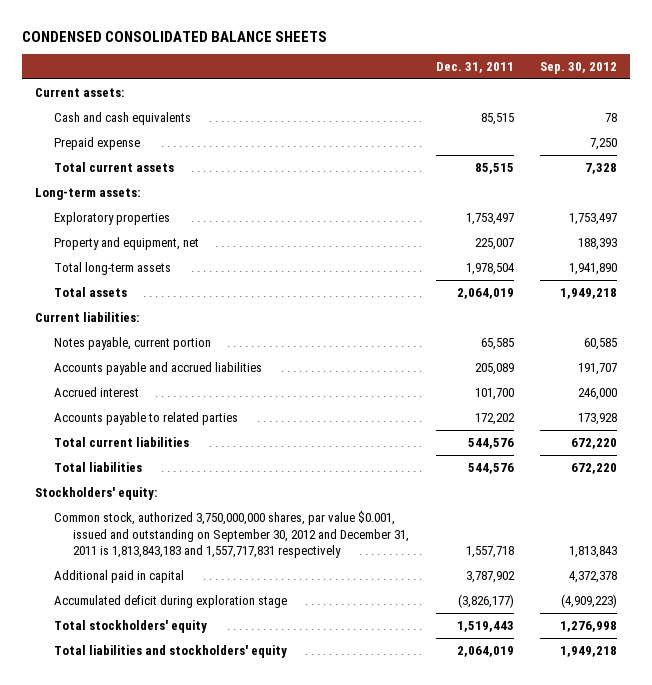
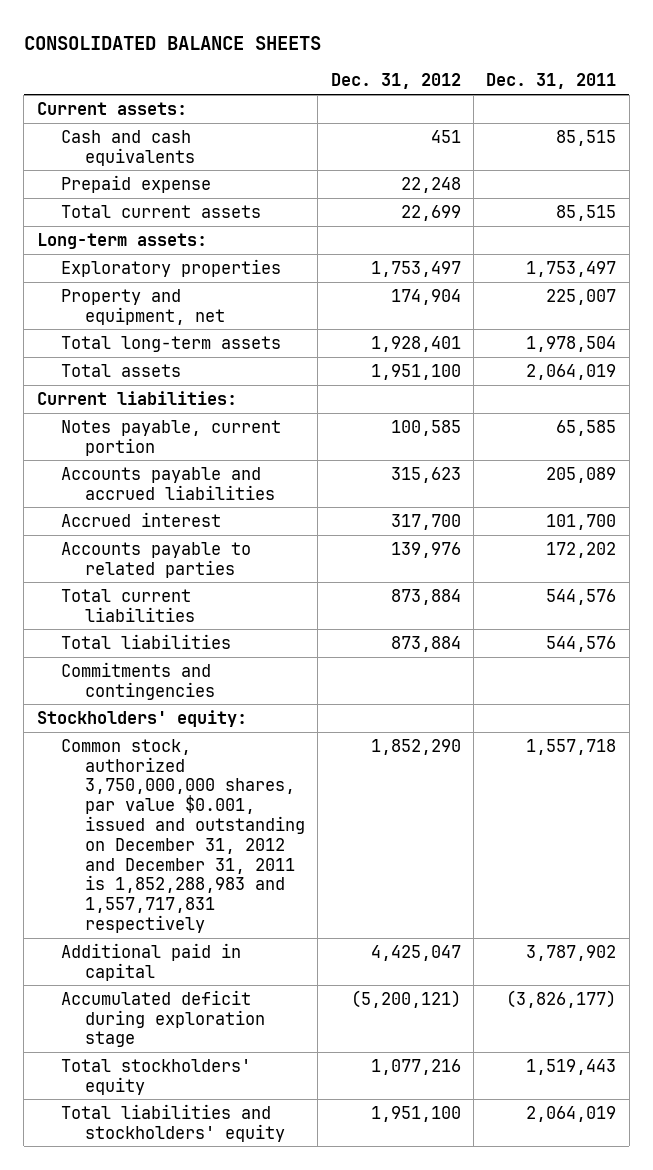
- CONDENSED CONSOLIDATED BALANCE SHEETS
+ CONSOLIDATED BALANCE SHEETS
- | Dec. 31, 2011 | Sep. 30, 2012
+ | Dec. 31, 2012 | Dec. 31, 2011
+ Commitments and contingencies
- Common stock, authorized 3,750,000,000 shares, par value $0.001, issued and outstanding on September 30, 2012 and December 31, 2011 is 1,813,843,183 and 1,557,717,831 respectively | 1,557,718 | 1,813,843
+ Common stock, authorized 3,750,000,000 shares, par value $0.001, issued and outstanding on December 31, 2012 and December 31, 2011 is 1,852,288,983 and 1,557,717,831 respectively | 1,852,290 | 1,557,718

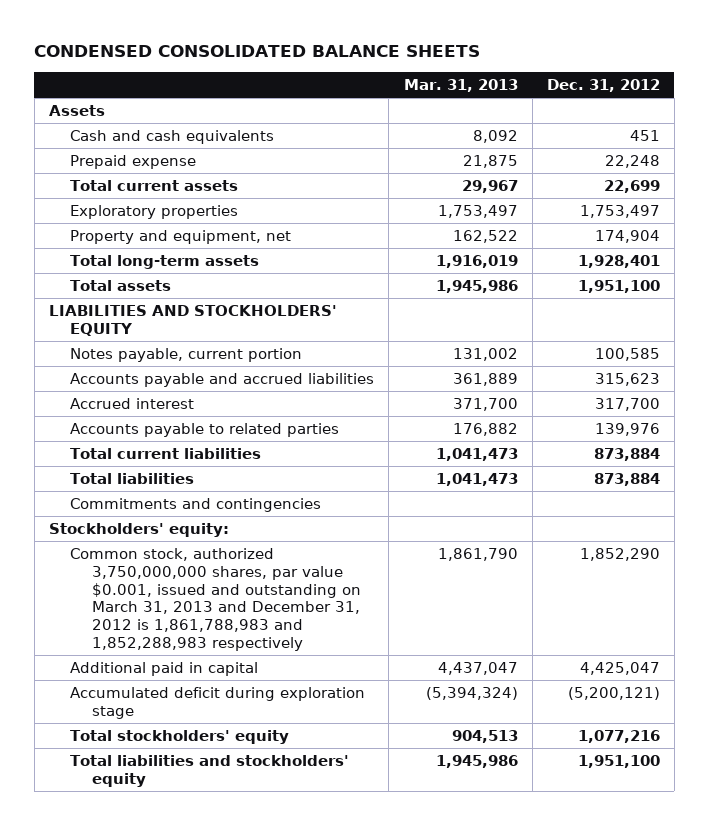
- CONSOLIDATED BALANCE SHEETS
+ CONDENSED CONSOLIDATED BALANCE SHEETS
- | Dec. 31, 2012 | Dec. 31, 2011
+ | Mar. 31, 2013 | Dec. 31, 2012
- Current assets:
+ Assets
- Long-term assets:
- Current liabilities:
+ LIABILITIES AND STOCKHOLDERS' EQUITY
- Common stock, authorized 3,750,000,000 shares, par value $0.001, issued and outstanding on December 31, 2012 and December 31, 2011 is 1,852,288,983 and 1,557,717,831 respectively | 1,852,290 | 1,557,718
+ Common stock, authorized 3,750,000,000 shares, par value $0.001, issued and outstanding on March 31, 2013 and December 31, 2012 is 1,861,788,983 and 1,852,288,983 respectively | 1,861,790 | 1,852,290

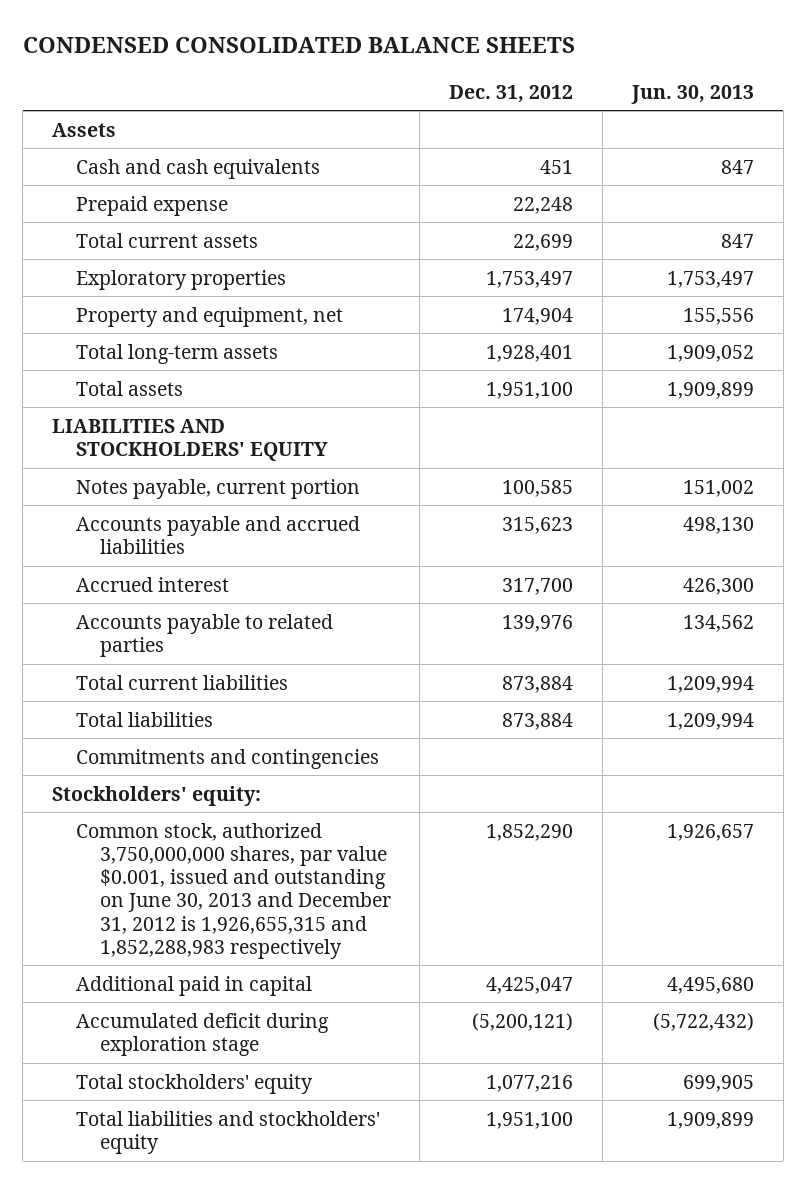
- | Mar. 31, 2013 | Dec. 31, 2012
+ | Dec. 31, 2012 | Jun. 30, 2013
- Common stock, authorized 3,750,000,000 shares, par value $0.001, issued and outstanding on March 31, 2013 and December 31, 2012 is 1,861,788,983 and 1,852,288,983 respectively | 1,861,790 | 1,852,290
+ Common stock, authorized 3,750,000,000 shares, par value $0.001, issued and outstanding on June 30, 2013 and December 31, 2012 is 1,926,655,315 and 1,852,288,983 respectively | 1,852,290 | 1,926,657

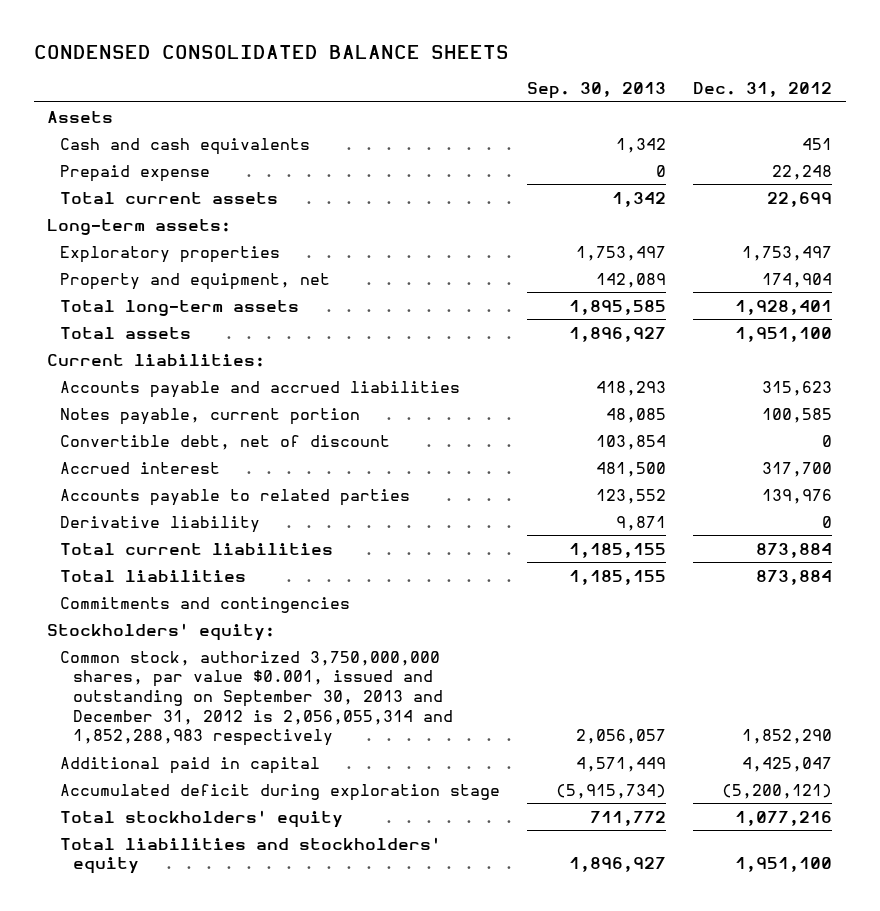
- | Dec. 31, 2012 | Jun. 30, 2013
+ | Sep. 30, 2013 | Dec. 31, 2012
+ Long-term assets:
- LIABILITIES AND STOCKHOLDERS' EQUITY
+ Current liabilities:
moved down: Notes payable, current portion | 48,085 | 100,585
+ Convertible debt, net of discount | 103,854 | 0
+ Derivative liability | 9,871 | 0
- Common stock, authorized 3,750,000,000 shares, par value $0.001, issued and outstanding on June 30, 2013 and December 31, 2012 is 1,926,655,315 and 1,852,288,983 respectively | 1,852,290 | 1,926,657
+ Common stock, authorized 3,750,000,000 shares, par value $0.001, issued and outstanding on September 30, 2013 and December 31, 2012 is 2,056,055,314 and 1,852,288,983 respectively | 2,056,057 | 1,852,290

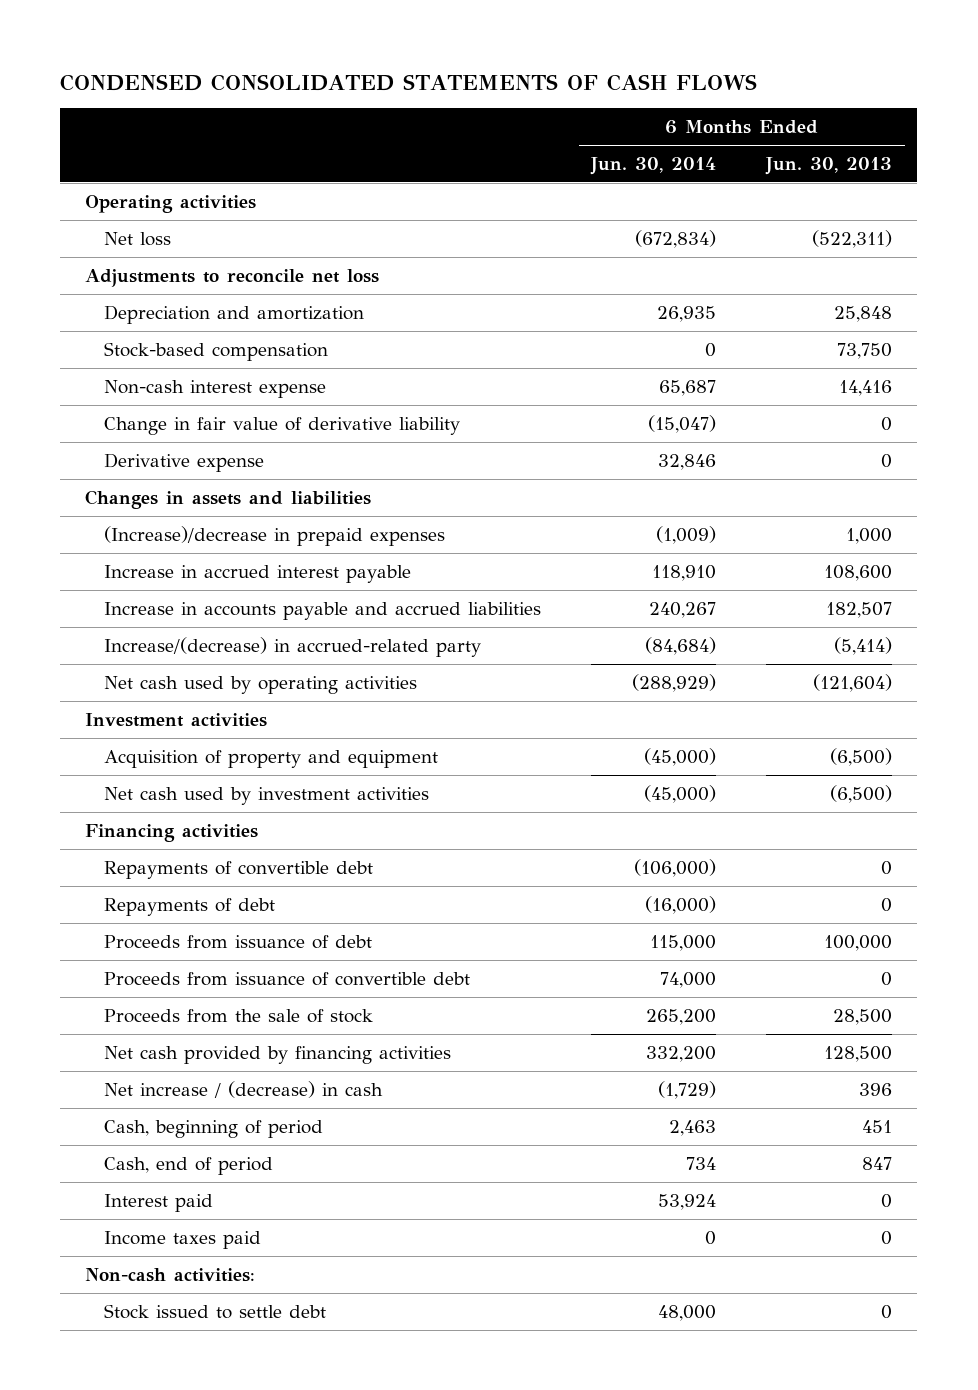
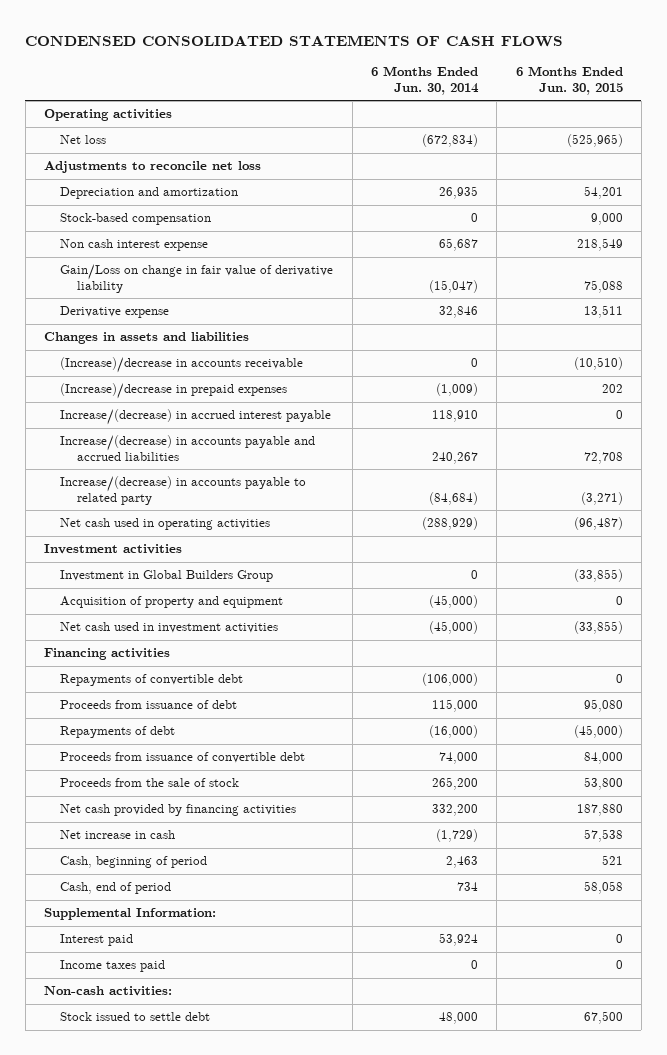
- | 6 Months Ended Jun. 30, 2014 | 6 Months Ended Jun. 30, 2013
+ | 6 Months Ended Jun. 30, 2014 | 6 Months Ended Jun. 30, 2015
- Non-cash interest expense | 65,687 | 14,416
- Change in fair value of derivative liability | (15,047) | 0
+ Non cash interest expense | 65,687 | 218,549
+ Gain/Loss on change in fair value of derivative liability | (15,047) | 75,088
+ (Increase)/decrease in accounts receivable | 0 | (10,510)
- Increase in accrued interest payable | 118,910 | 108,600
- Increase in accounts payable and accrued liabilities | 240,267 | 182,507
- Increase/(decrease) in accrued-related party | (84,684) | (5,414)
- Net cash used by operating activities | (288,929) | (121,604)
+ Increase/(decrease) in accrued interest payable | 118,910 | 0
+ Increase/(decrease) in accounts payable and accrued liabilities | 240,267 | 72,708
+ Increase/(decrease) in accounts payable to related party | (84,684) | (3,271)
+ Net cash used in operating activities | (288,929) | (96,487)
+ Investment in Global Builders Group | 0 | (33,855)
- Net cash used by investment activities | (45,000) | (6,500)
+ Net cash used in investment activities | (45,000) | (33,855)
moved down: Repayments of debt | (16,000) | (45,000)
- Net increase / (decrease) in cash | (1,729) | 396
+ Net increase in cash | (1,729) | 57,538
+ Supplemental Information:

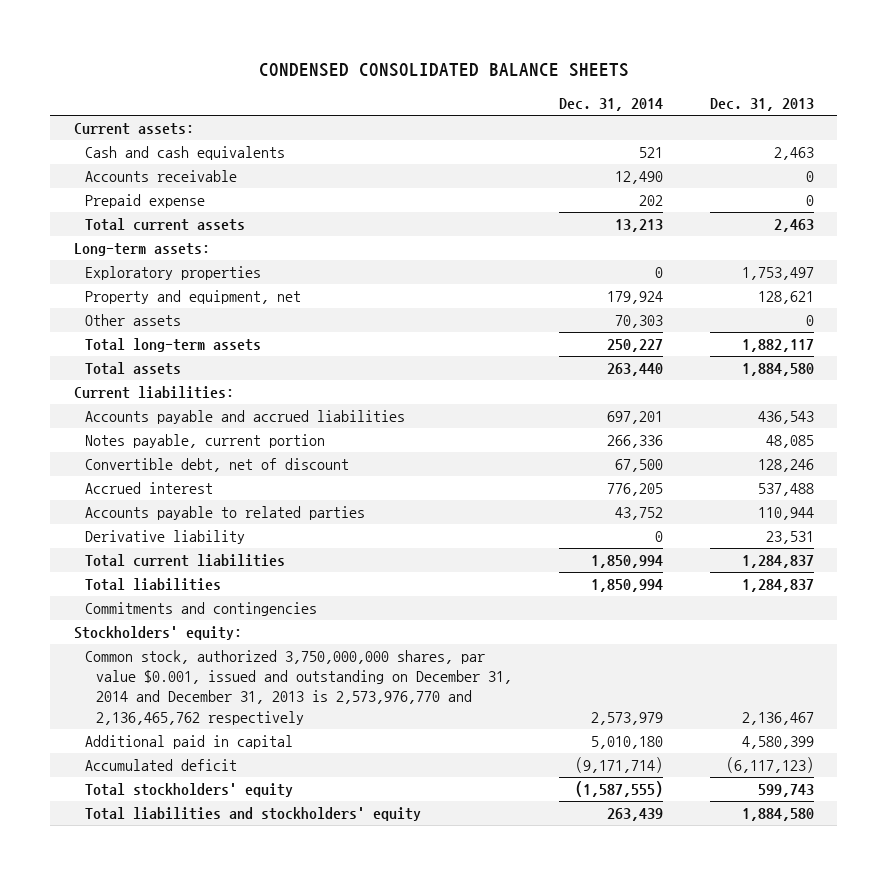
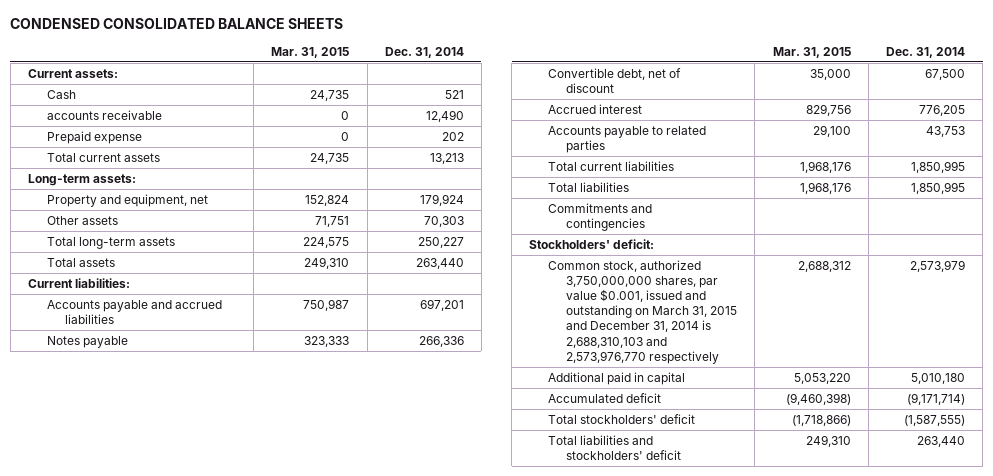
- | Dec. 31, 2014 | Dec. 31, 2013
+ | Mar. 31, 2015 | Dec. 31, 2014
- Cash and cash equivalents | 521 | 2,463
- Accounts receivable | 12,490 | 0
+ Cash | 24,735 | 521
+ accounts receivable | 0 | 12,490
- Exploratory properties | 0 | 1,753,497
- Notes payable, current portion | 266,336 | 48,085
+ Notes payable | 323,333 | 266,336
- Accounts payable to related parties | 43,752 | 110,944
- Derivative liability | 0 | 23,531
- Total current liabilities | 1,850,994 | 1,284,837
- Total liabilities | 1,850,994 | 1,284,837
+ Accounts payable to related parties | 29,100 | 43,753
+ Total current liabilities | 1,968,176 | 1,850,995
+ Total liabilities | 1,968,176 | 1,850,995
- Stockholders' equity:
- Common stock, authorized 3,750,000,000 shares, par value $0.001, issued and outstanding on December 31, 2014 and December 31, 2013 is 2,573,976,770 and 2,136,465,762 respectively | 2,573,979 | 2,136,467
+ Stockholders' deficit:
+ Common stock, authorized 3,750,000,000 shares, par value $0.001, issued and outstanding on March 31, 2015 and December 31, 2014 is 2,688,310,103 and 2,573,976,770 respectively | 2,688,312 | 2,573,979
- Total stockholders' equity | (1,587,555) | 599,743
- Total liabilities and stockholders' equity | 263,439 | 1,884,580
+ Total stockholders' deficit | (1,718,866) | (1,587,555)
+ Total liabilities and stockholders' deficit | 249,310 | 263,440

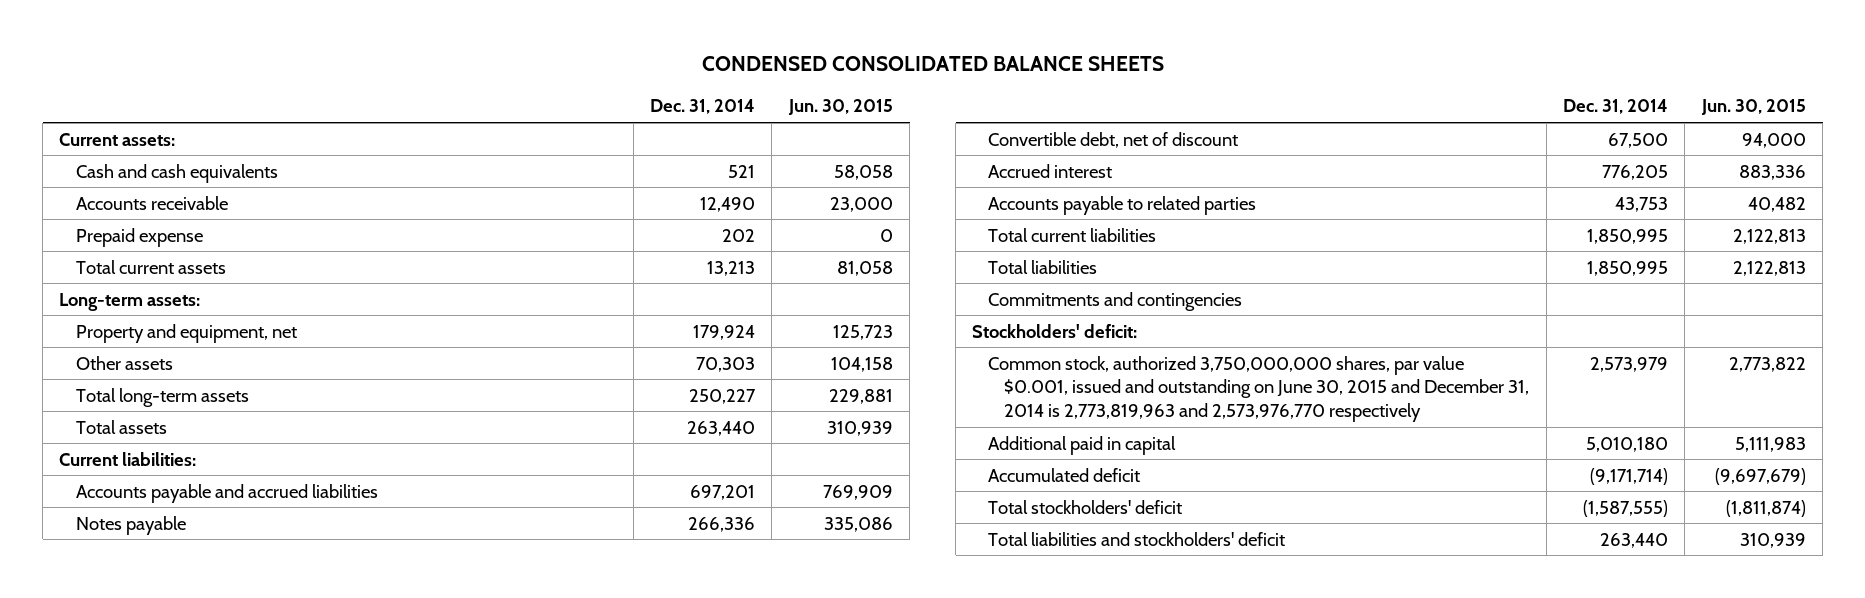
- | Mar. 31, 2015 | Dec. 31, 2014
+ | Dec. 31, 2014 | Jun. 30, 2015
- Cash | 24,735 | 521
- accounts receivable | 0 | 12,490
+ Cash and cash equivalents | 521 | 58,058
+ Accounts receivable | 12,490 | 23,000
- Common stock, authorized 3,750,000,000 shares, par value $0.001, issued and outstanding on March 31, 2015 and December 31, 2014 is 2,688,310,103 and 2,573,976,770 respectively | 2,688,312 | 2,573,979
+ Common stock, authorized 3,750,000,000 shares, par value $0.001, issued and outstanding on June 30, 2015 and December 31, 2014 is 2,773,819,963 and 2,573,976,770 respectively | 2,573,979 | 2,773,822

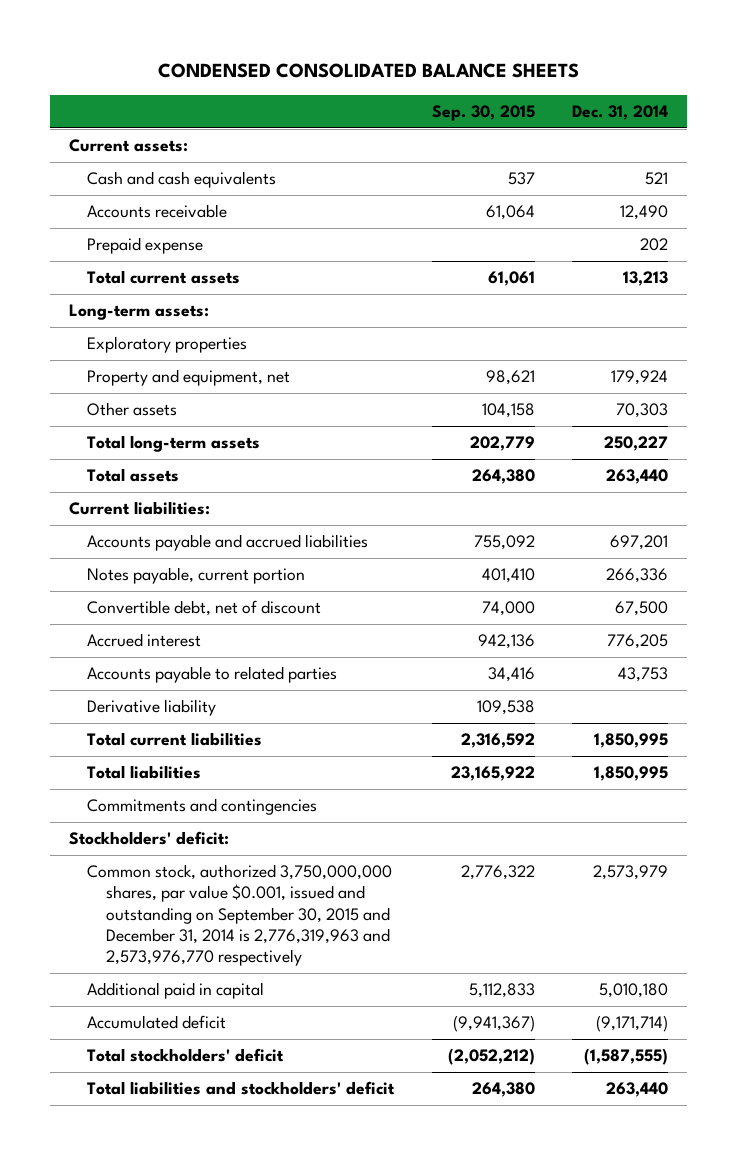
- | Dec. 31, 2014 | Jun. 30, 2015
+ | Sep. 30, 2015 | Dec. 31, 2014
+ Exploratory properties
- Notes payable | 266,336 | 335,086
+ Notes payable, current portion | 401,410 | 266,336
+ Derivative liability | 109,538 |
- Common stock, authorized 3,750,000,000 shares, par value $0.001, issued and outstanding on June 30, 2015 and December 31, 2014 is 2,773,819,963 and 2,573,976,770 respectively | 2,573,979 | 2,773,822
+ Common stock, authorized 3,750,000,000 shares, par value $0.001, issued and outstanding on September 30, 2015 and December 31, 2014 is 2,776,319,963 and 2,573,976,770 respectively | 2,776,322 | 2,573,979

